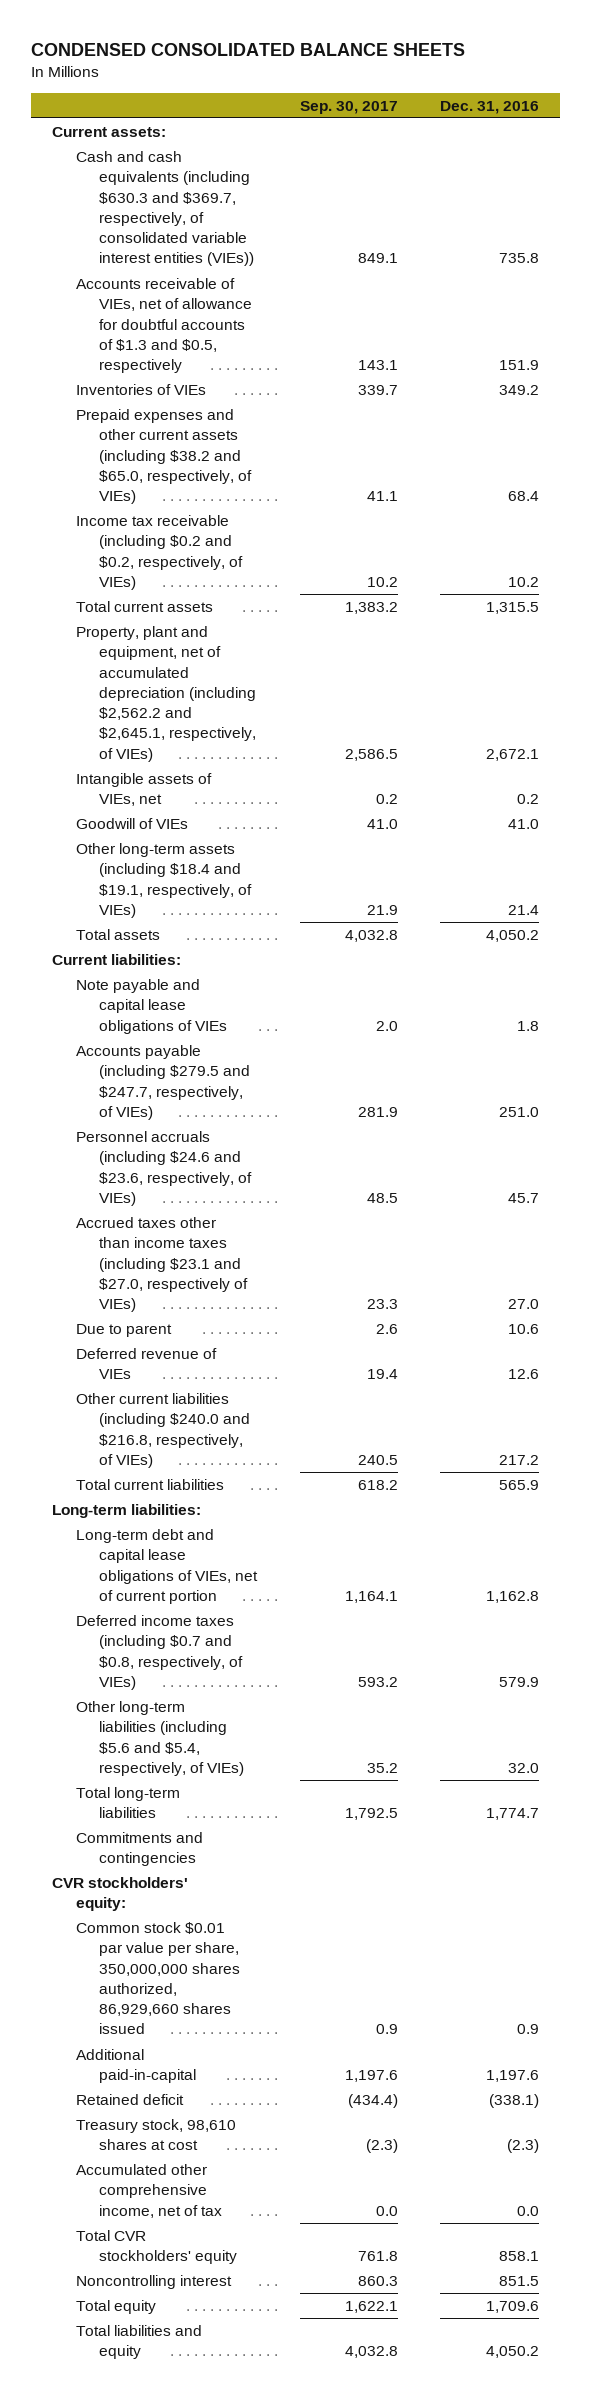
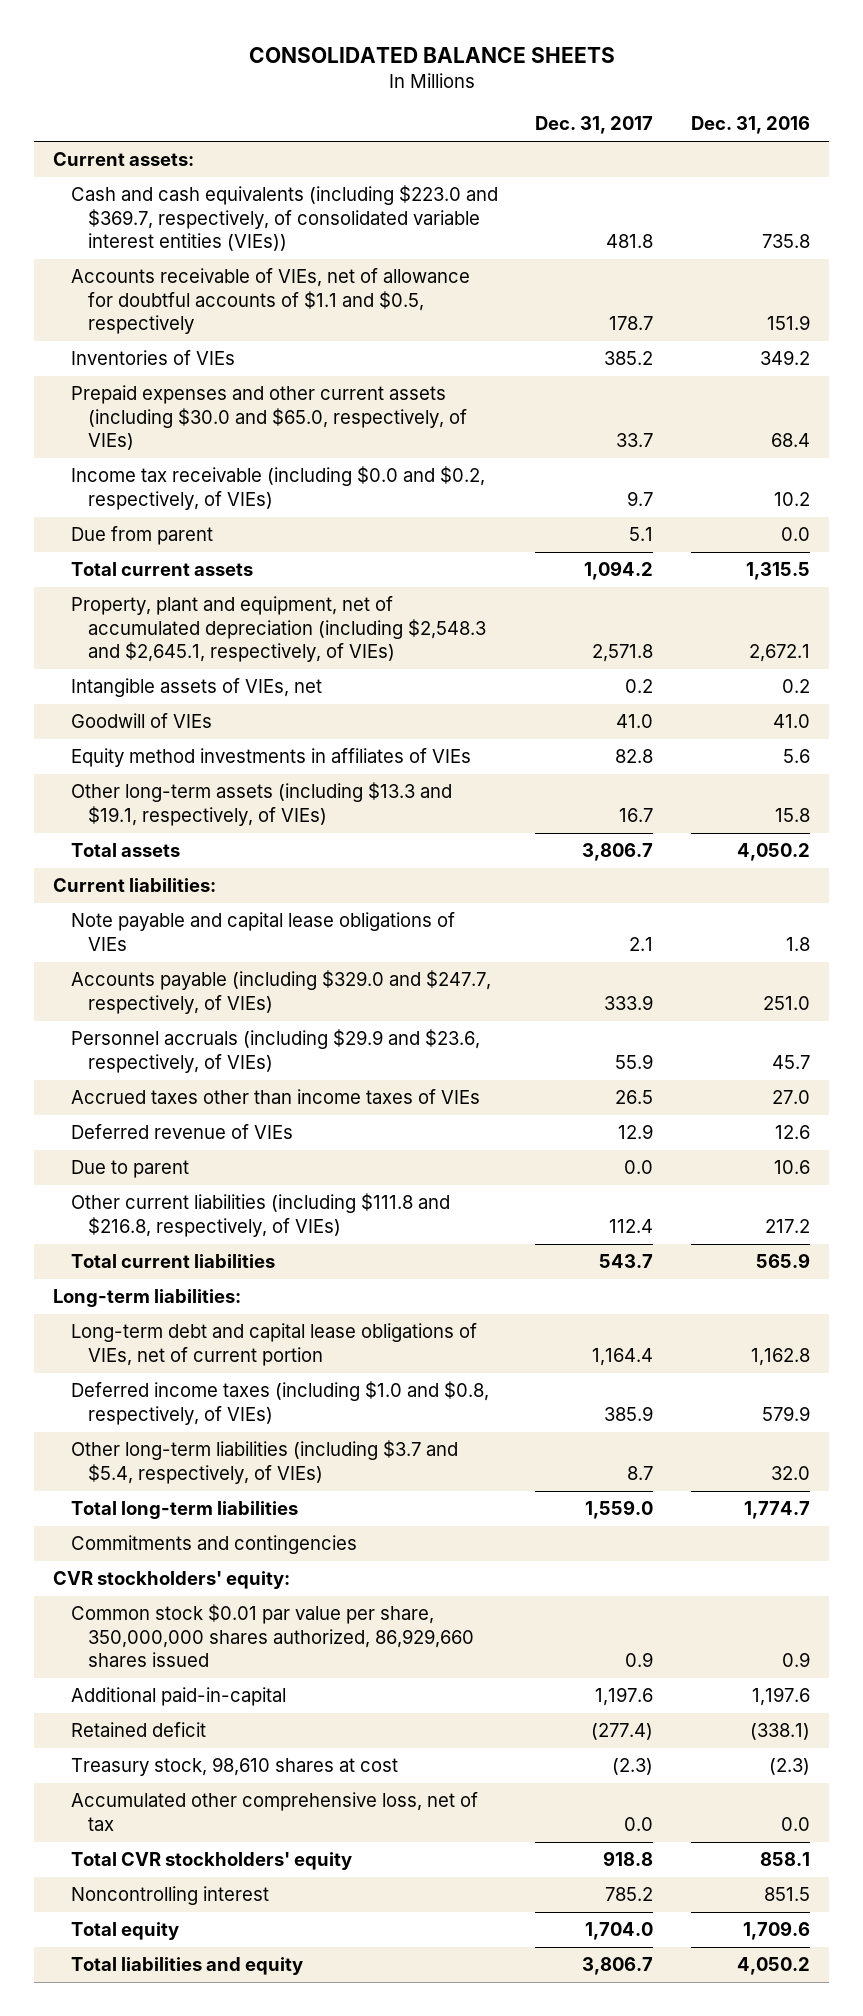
- CONDENSED CONSOLIDATED BALANCE SHEETS
+ CONSOLIDATED BALANCE SHEETS
- | Sep. 30, 2017 | Dec. 31, 2016
+ | Dec. 31, 2017 | Dec. 31, 2016
- Cash and cash equivalents (including $630.3 and $369.7, respectively, of consolidated variable interest entities (VIEs)) | 849.1 | 735.8
- Accounts receivable of VIEs, net of allowance for doubtful accounts of $1.3 and $0.5, respectively | 143.1 | 151.9
+ Cash and cash equivalents (including $223.0 and $369.7, respectively, of consolidated variable interest entities (VIEs)) | 481.8 | 735.8
+ Accounts receivable of VIEs, net of allowance for doubtful accounts of $1.1 and $0.5, respectively | 178.7 | 151.9
- Prepaid expenses and other current assets (including $38.2 and $65.0, respectively, of VIEs) | 41.1 | 68.4
- Income tax receivable (including $0.2 and $0.2, respectively, of VIEs) | 10.2 | 10.2
+ Prepaid expenses and other current assets (including $30.0 and $65.0, respectively, of VIEs) | 33.7 | 68.4
+ Income tax receivable (including $0.0 and $0.2, respectively, of VIEs) | 9.7 | 10.2
+ Due from parent | 5.1 | 0.0
- Property, plant and equipment, net of accumulated depreciation (including $2,562.2 and $2,645.1, respectively, of VIEs) | 2,586.5 | 2,672.1
+ Property, plant and equipment, net of accumulated depreciation (including $2,548.3 and $2,645.1, respectively, of VIEs) | 2,571.8 | 2,672.1
- Other long-term assets (including $18.4 and $19.1, respectively, of VIEs) | 21.9 | 21.4
+ Equity method investments in affiliates of VIEs | 82.8 | 5.6
+ Other long-term assets (including $13.3 and $19.1, respectively, of VIEs) | 16.7 | 15.8
- Accounts payable (including $279.5 and $247.7, respectively, of VIEs) | 281.9 | 251.0
- Personnel accruals (including $24.6 and $23.6, respectively, of VIEs) | 48.5 | 45.7
- Accrued taxes other than income taxes (including $23.1 and $27.0, respectively of VIEs) | 23.3 | 27.0
+ Accounts payable (including $329.0 and $247.7, respectively, of VIEs) | 333.9 | 251.0
+ Personnel accruals (including $29.9 and $23.6, respectively, of VIEs) | 55.9 | 45.7
+ Accrued taxes other than income taxes of VIEs | 26.5 | 27.0
- Other current liabilities (including $240.0 and $216.8, respectively, of VIEs) | 240.5 | 217.2
moved down: Due to parent | 0.0 | 10.6
+ Other current liabilities (including $111.8 and $216.8, respectively, of VIEs) | 112.4 | 217.2
- Deferred income taxes (including $0.7 and $0.8, respectively, of VIEs) | 593.2 | 579.9
- Other long-term liabilities (including $5.6 and $5.4, respectively, of VIEs) | 35.2 | 32.0
+ Deferred income taxes (including $1.0 and $0.8, respectively, of VIEs) | 385.9 | 579.9
+ Other long-term liabilities (including $3.7 and $5.4, respectively, of VIEs) | 8.7 | 32.0
- Accumulated other comprehensive income, net of tax | 0.0 | 0.0
+ Accumulated other comprehensive loss, net of tax | 0.0 | 0.0

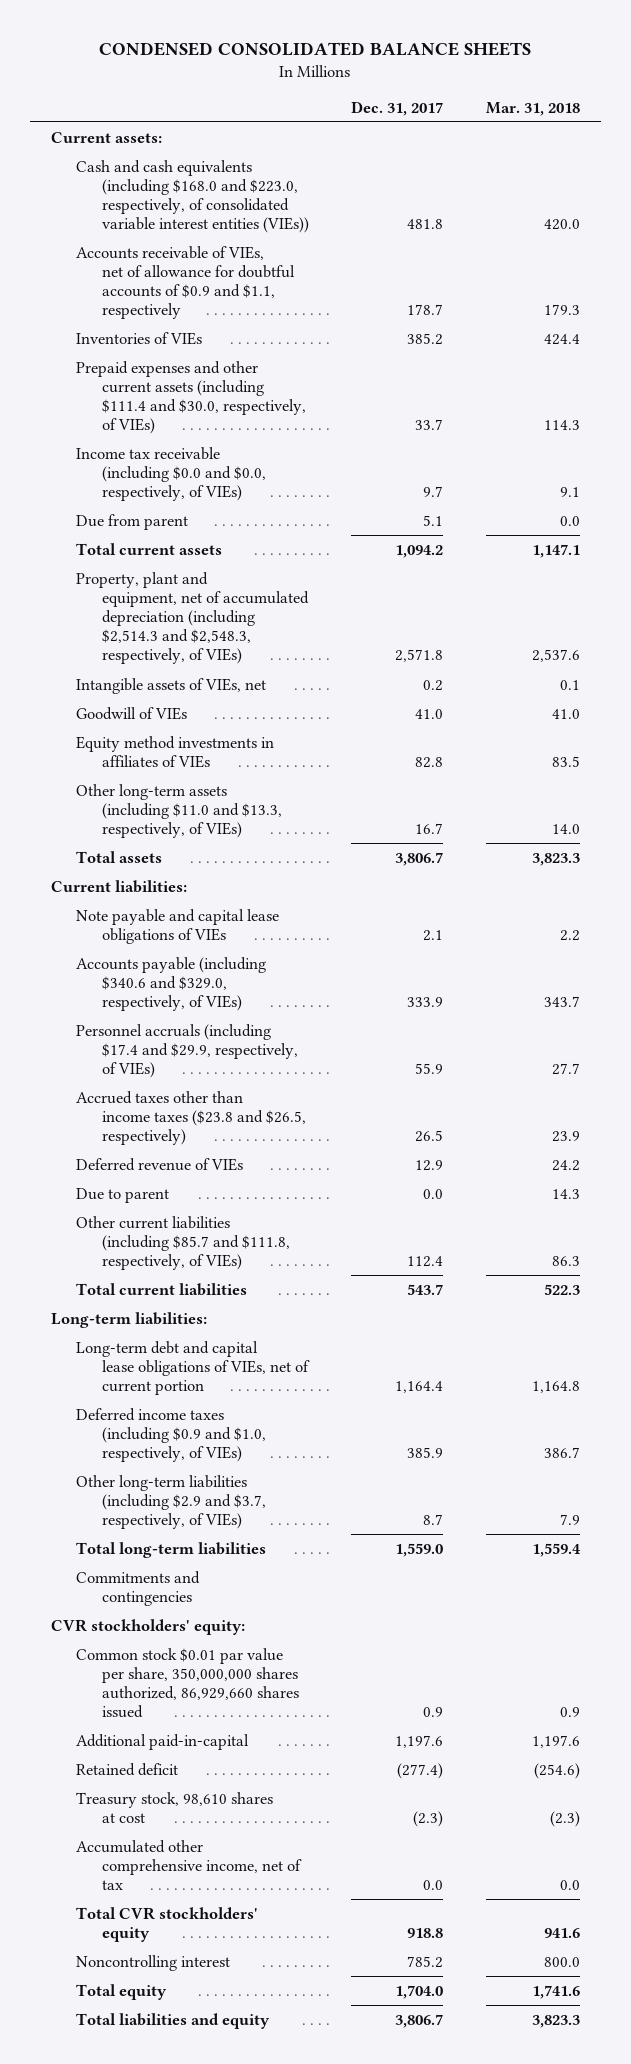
- CONSOLIDATED BALANCE SHEETS
+ CONDENSED CONSOLIDATED BALANCE SHEETS
- | Dec. 31, 2017 | Dec. 31, 2016
+ | Dec. 31, 2017 | Mar. 31, 2018
- Cash and cash equivalents (including $223.0 and $369.7, respectively, of consolidated variable interest entities (VIEs)) | 481.8 | 735.8
- Accounts receivable of VIEs, net of allowance for doubtful accounts of $1.1 and $0.5, respectively | 178.7 | 151.9
+ Cash and cash equivalents (including $168.0 and $223.0, respectively, of consolidated variable interest entities (VIEs)) | 481.8 | 420.0
+ Accounts receivable of VIEs, net of allowance for doubtful accounts of $0.9 and $1.1, respectively | 178.7 | 179.3
- Prepaid expenses and other current assets (including $30.0 and $65.0, respectively, of VIEs) | 33.7 | 68.4
- Income tax receivable (including $0.0 and $0.2, respectively, of VIEs) | 9.7 | 10.2
+ Prepaid expenses and other current assets (including $111.4 and $30.0, respectively, of VIEs) | 33.7 | 114.3
+ Income tax receivable (including $0.0 and $0.0, respectively, of VIEs) | 9.7 | 9.1
- Property, plant and equipment, net of accumulated depreciation (including $2,548.3 and $2,645.1, respectively, of VIEs) | 2,571.8 | 2,672.1
+ Property, plant and equipment, net of accumulated depreciation (including $2,514.3 and $2,548.3, respectively, of VIEs) | 2,571.8 | 2,537.6
- Other long-term assets (including $13.3 and $19.1, respectively, of VIEs) | 16.7 | 15.8
+ Other long-term assets (including $11.0 and $13.3, respectively, of VIEs) | 16.7 | 14.0
- Accounts payable (including $329.0 and $247.7, respectively, of VIEs) | 333.9 | 251.0
- Personnel accruals (including $29.9 and $23.6, respectively, of VIEs) | 55.9 | 45.7
- Accrued taxes other than income taxes of VIEs | 26.5 | 27.0
+ Accounts payable (including $340.6 and $329.0, respectively, of VIEs) | 333.9 | 343.7
+ Personnel accruals (including $17.4 and $29.9, respectively, of VIEs) | 55.9 | 27.7
+ Accrued taxes other than income taxes ($23.8 and $26.5, respectively) | 26.5 | 23.9
- Other current liabilities (including $111.8 and $216.8, respectively, of VIEs) | 112.4 | 217.2
+ Other current liabilities (including $85.7 and $111.8, respectively, of VIEs) | 112.4 | 86.3
- Deferred income taxes (including $1.0 and $0.8, respectively, of VIEs) | 385.9 | 579.9
- Other long-term liabilities (including $3.7 and $5.4, respectively, of VIEs) | 8.7 | 32.0
+ Deferred income taxes (including $0.9 and $1.0, respectively, of VIEs) | 385.9 | 386.7
+ Other long-term liabilities (including $2.9 and $3.7, respectively, of VIEs) | 8.7 | 7.9
- Accumulated other comprehensive loss, net of tax | 0.0 | 0.0
+ Accumulated other comprehensive income, net of tax | 0.0 | 0.0

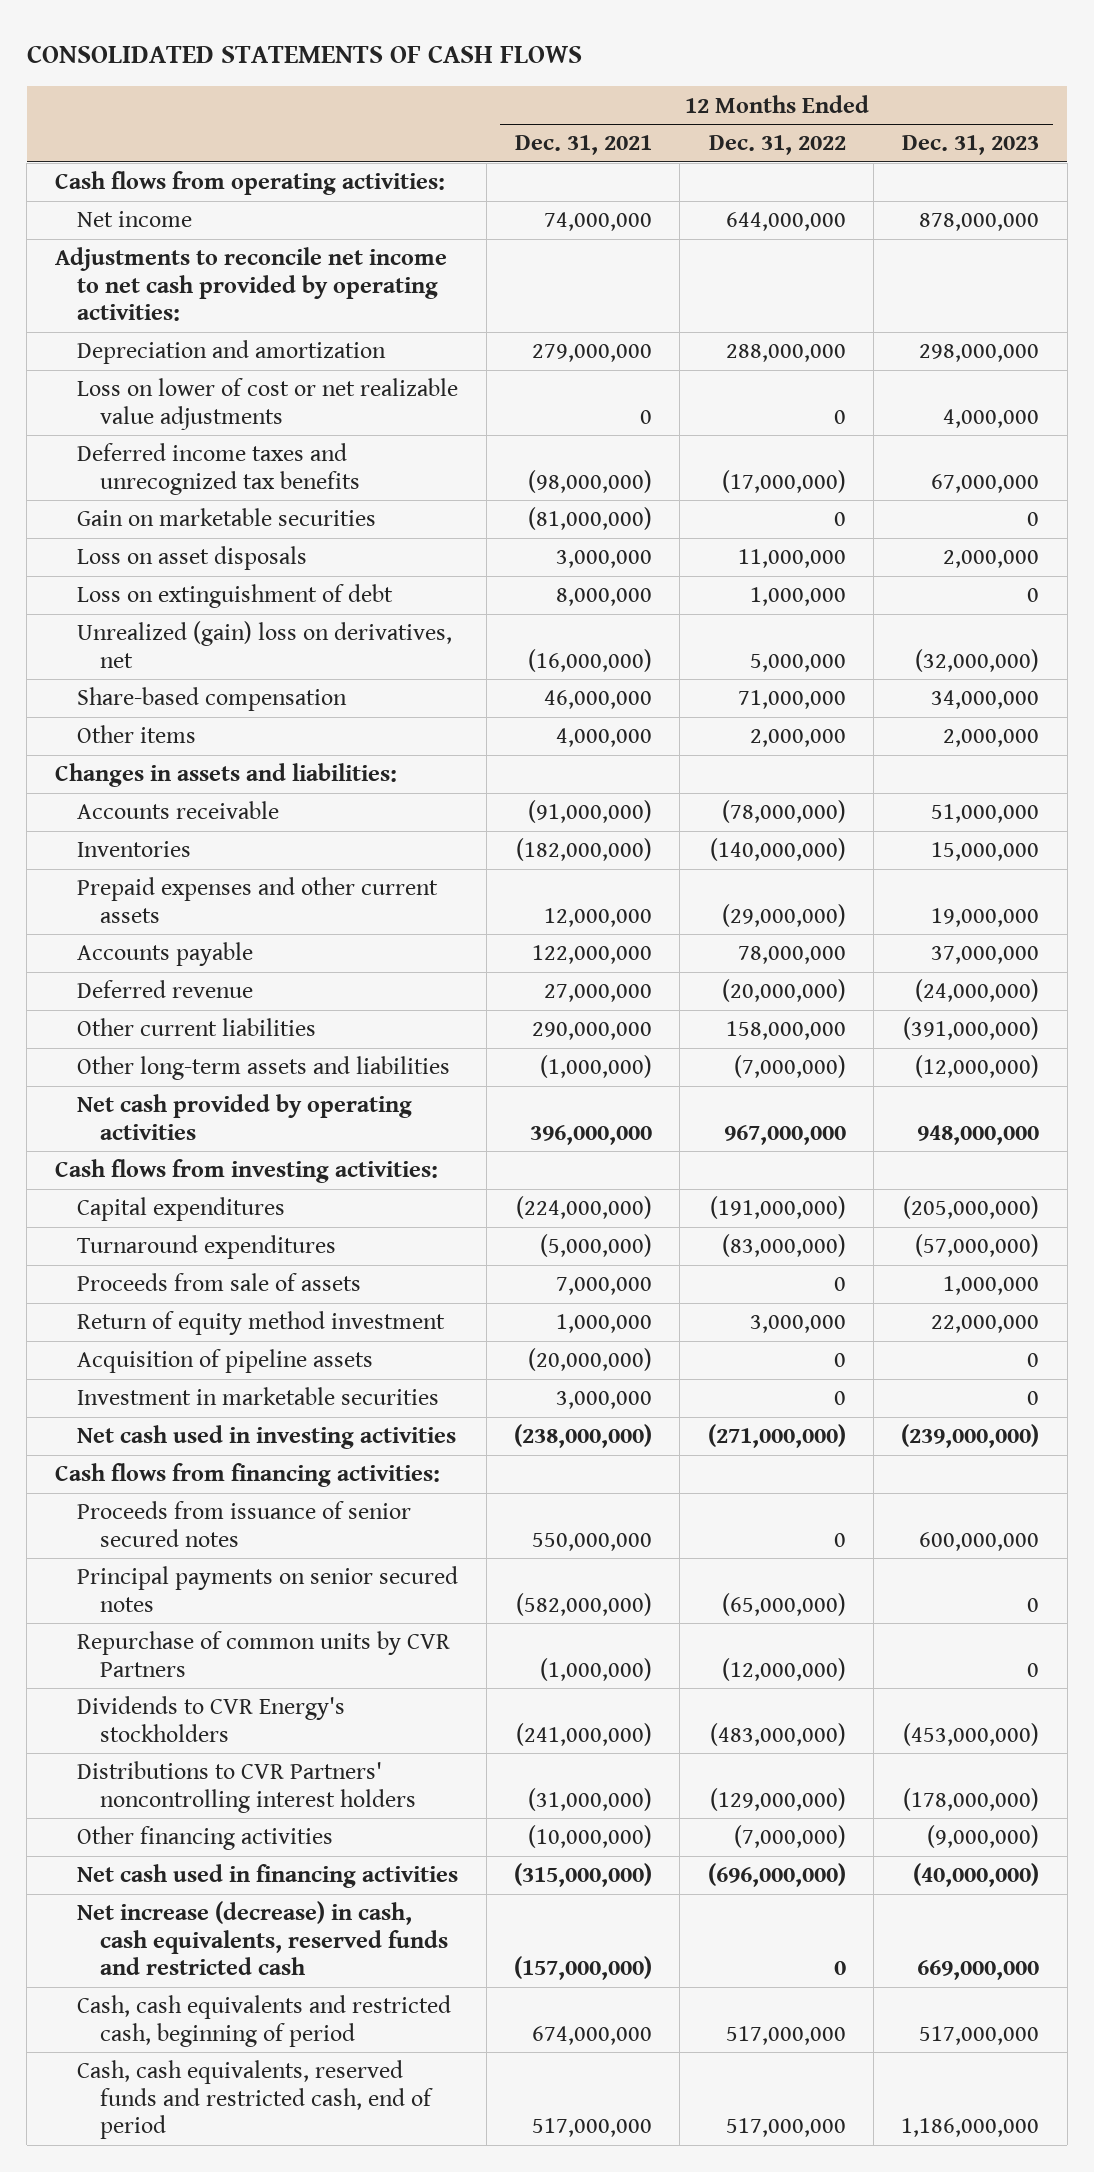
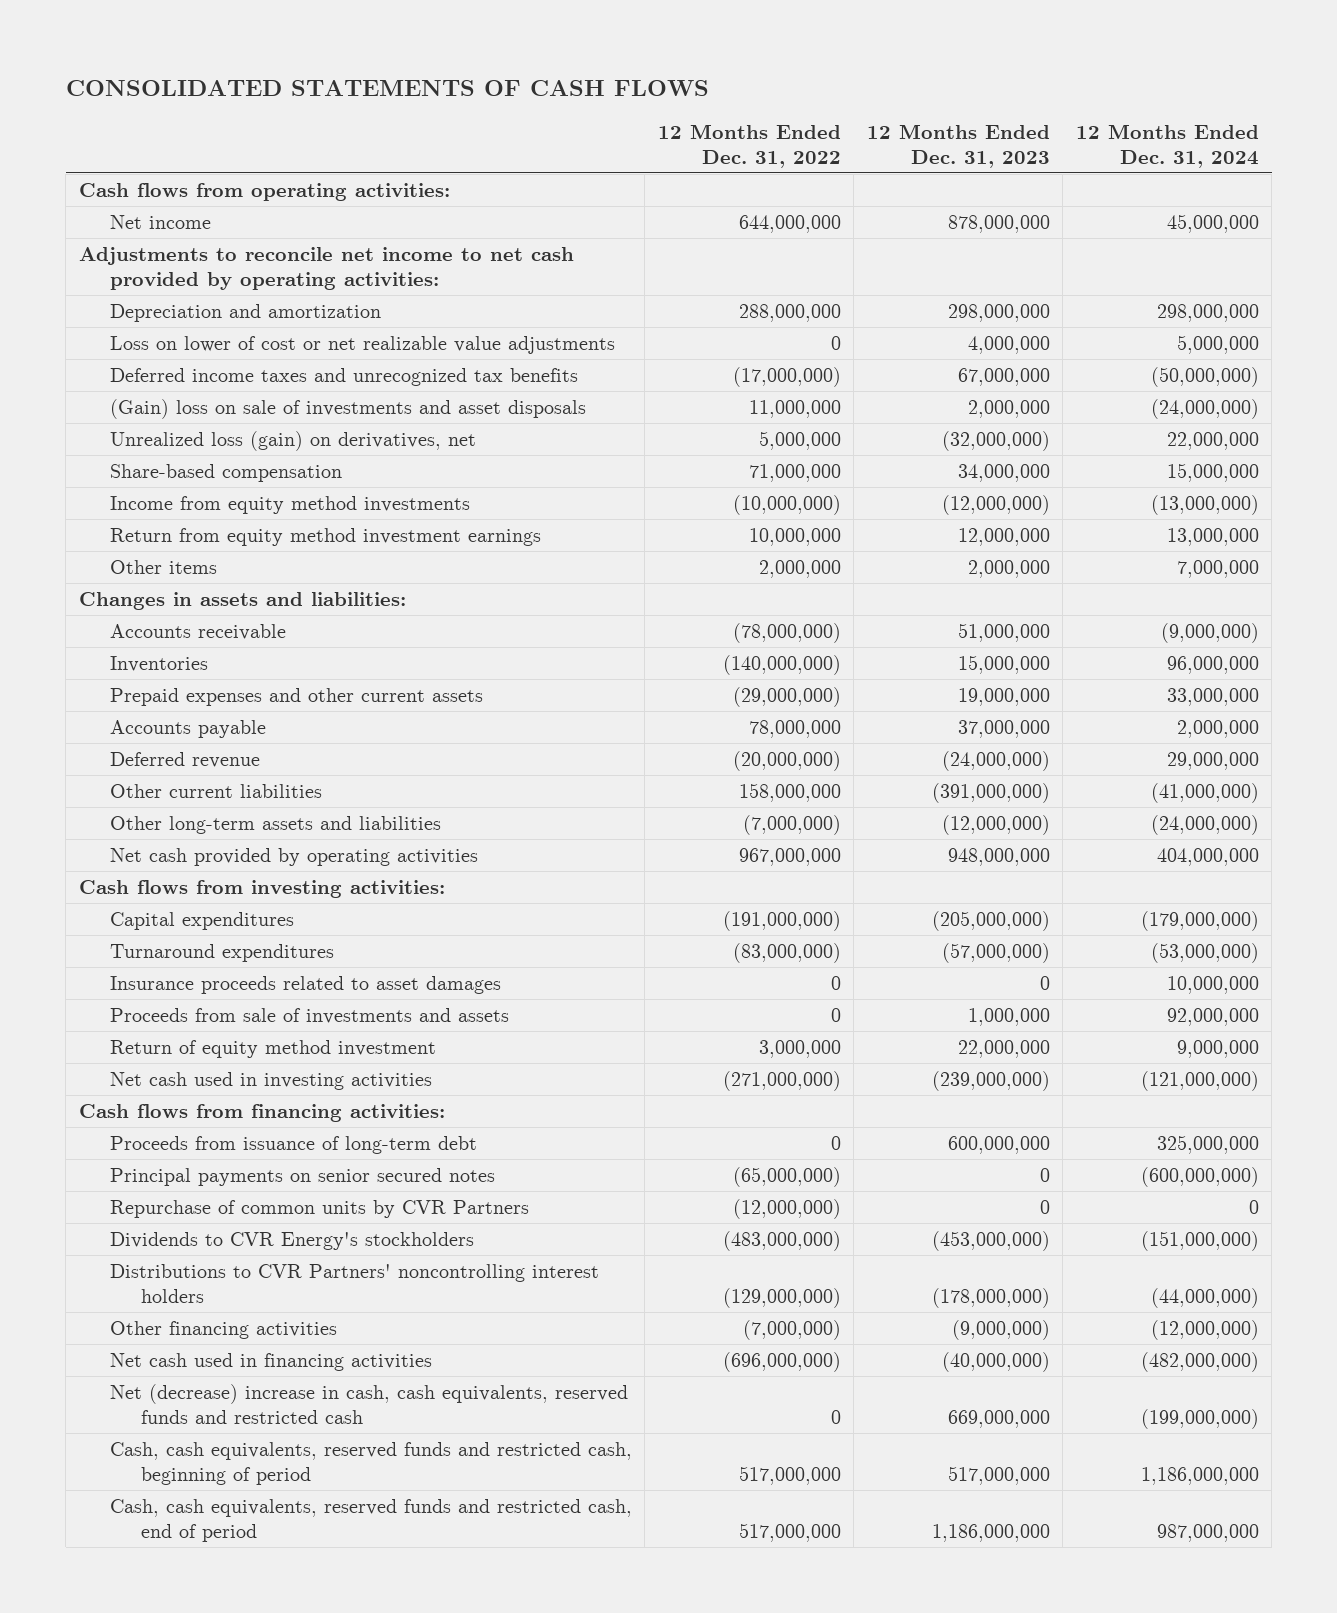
- | 12 Months Ended Dec. 31, 2021 | 12 Months Ended Dec. 31, 2022 | 12 Months Ended Dec. 31, 2023
+ | 12 Months Ended Dec. 31, 2022 | 12 Months Ended Dec. 31, 2023 | 12 Months Ended Dec. 31, 2024
- Gain on marketable securities | (81,000,000) | 0 | 0
- Loss on asset disposals | 3,000,000 | 11,000,000 | 2,000,000
- Loss on extinguishment of debt | 8,000,000 | 1,000,000 | 0
- Unrealized (gain) loss on derivatives, net | (16,000,000) | 5,000,000 | (32,000,000)
+ (Gain) loss on sale of investments and asset disposals | 11,000,000 | 2,000,000 | (24,000,000)
+ Unrealized loss (gain) on derivatives, net | 5,000,000 | (32,000,000) | 22,000,000
+ Income from equity method investments | (10,000,000) | (12,000,000) | (13,000,000)
+ Return from equity method investment earnings | 10,000,000 | 12,000,000 | 13,000,000
- Proceeds from sale of assets | 7,000,000 | 0 | 1,000,000
+ Insurance proceeds related to asset damages | 0 | 0 | 10,000,000
+ Proceeds from sale of investments and assets | 0 | 1,000,000 | 92,000,000
- Acquisition of pipeline assets | (20,000,000) | 0 | 0
- Investment in marketable securities | 3,000,000 | 0 | 0
- Proceeds from issuance of senior secured notes | 550,000,000 | 0 | 600,000,000
+ Proceeds from issuance of long-term debt | 0 | 600,000,000 | 325,000,000
- Net increase (decrease) in cash, cash equivalents, reserved funds and restricted cash | (157,000,000) | 0 | 669,000,000
- Cash, cash equivalents and restricted cash, beginning of period | 674,000,000 | 517,000,000 | 517,000,000
+ Net (decrease) increase in cash, cash equivalents, reserved funds and restricted cash | 0 | 669,000,000 | (199,000,000)
+ Cash, cash equivalents, reserved funds and restricted cash, beginning of period | 517,000,000 | 517,000,000 | 1,186,000,000

